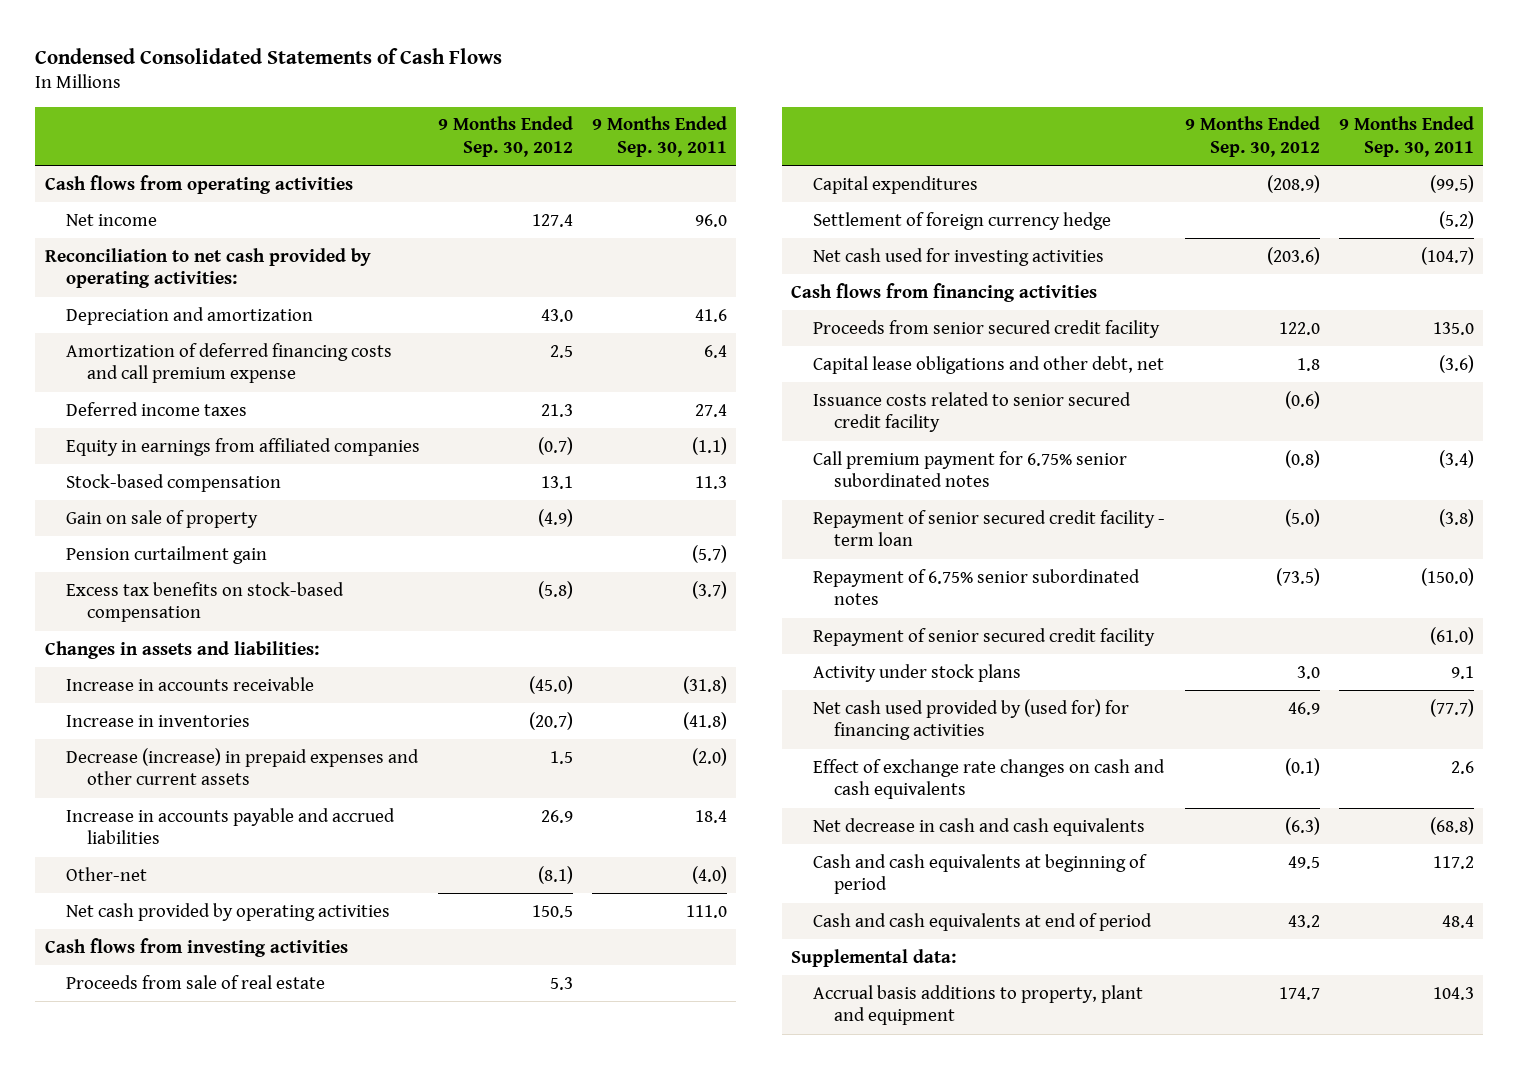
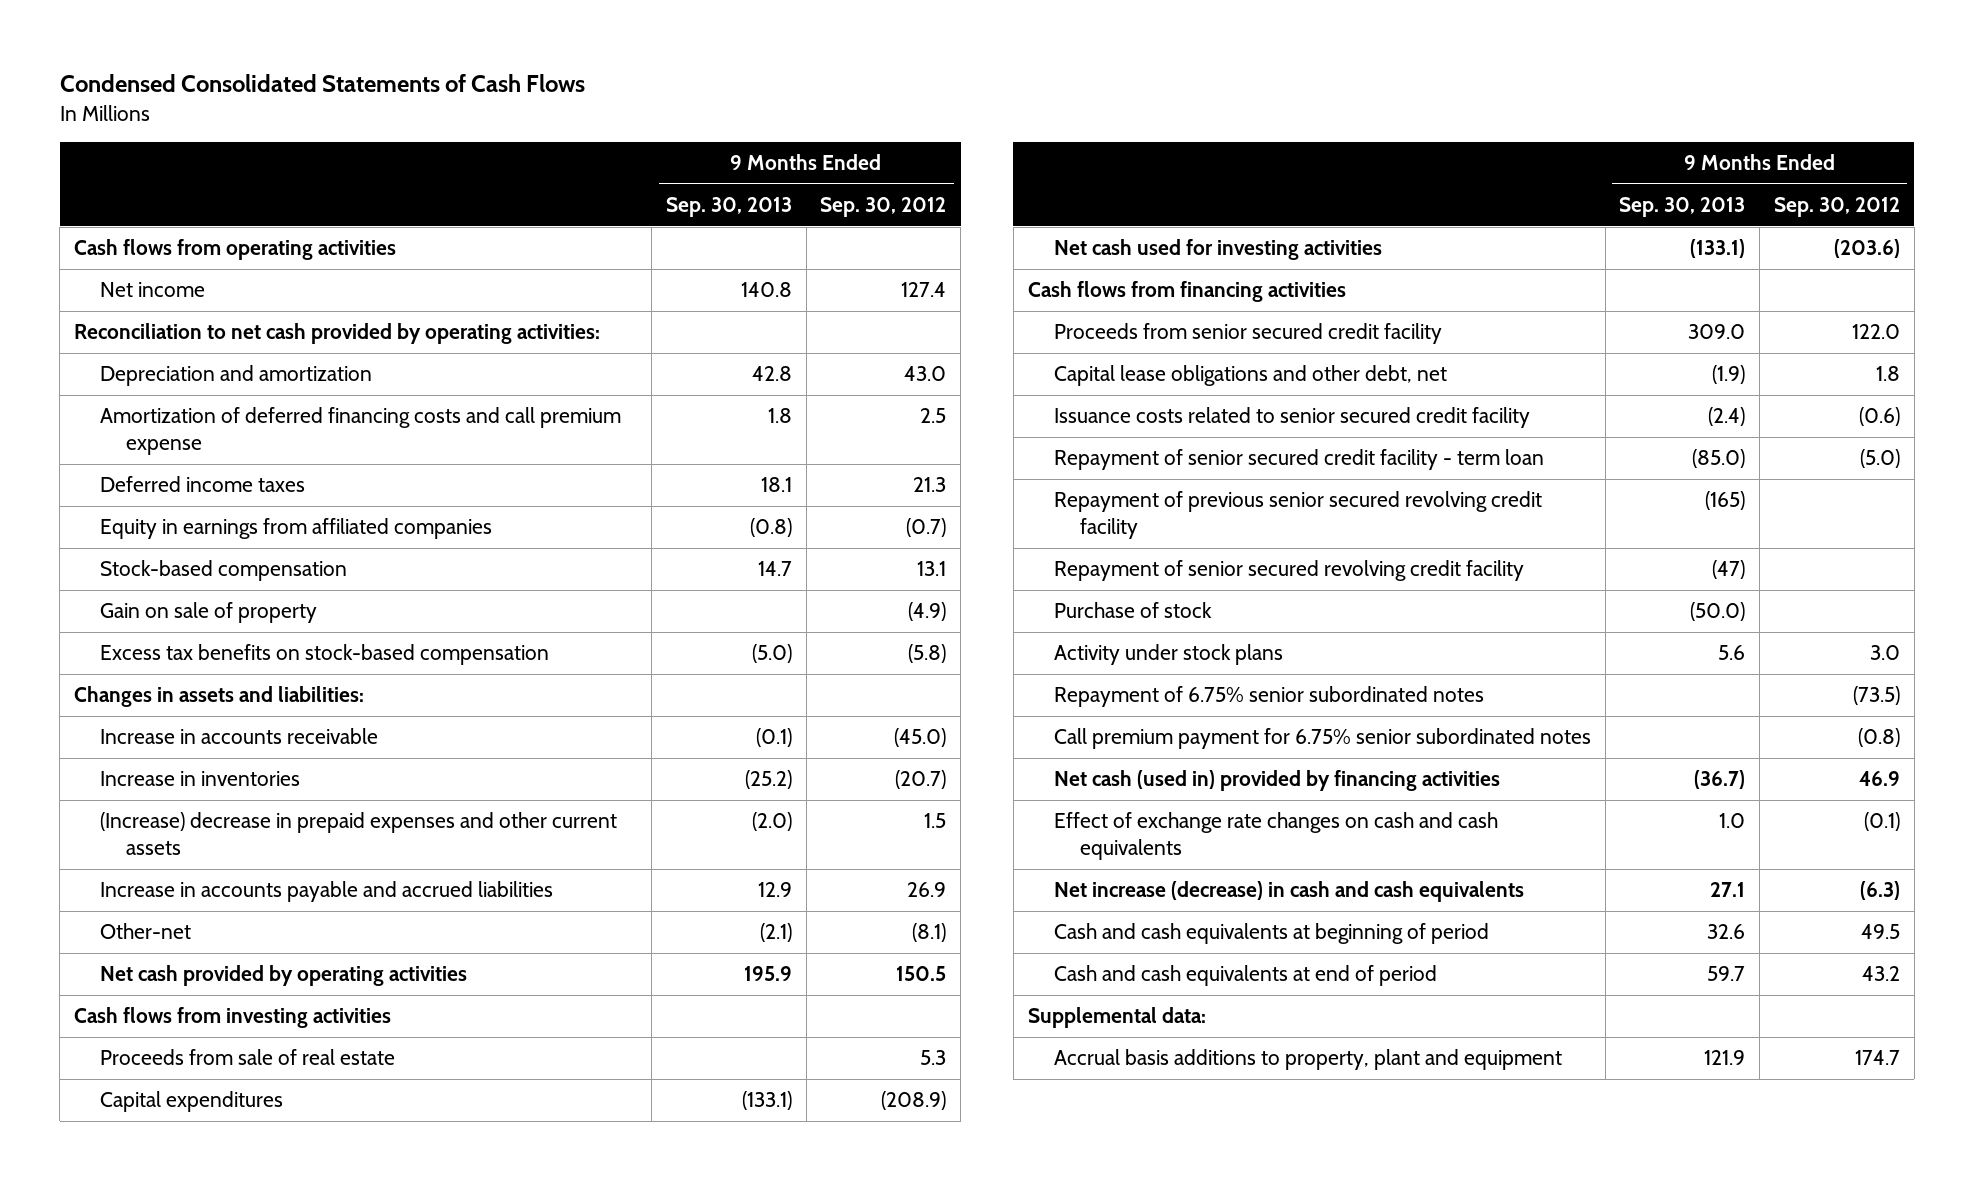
- | 9 Months Ended Sep. 30, 2012 | 9 Months Ended Sep. 30, 2011
+ | 9 Months Ended Sep. 30, 2013 | 9 Months Ended Sep. 30, 2012
- Pension curtailment gain | | (5.7)
- Decrease (increase) in prepaid expenses and other current assets | 1.5 | (2.0)
+ (Increase) decrease in prepaid expenses and other current assets | (2.0) | 1.5
- Settlement of foreign currency hedge | | (5.2)
- Repayment of senior secured credit facility | | (61.0)
+ Repayment of previous senior secured revolving credit facility | (165) |
+ Repayment of senior secured revolving credit facility | (47) |
+ Purchase of stock | (50.0) |
- Net cash used provided by (used for) for financing activities | 46.9 | (77.7)
moved down: Repayment of 6.75% senior subordinated notes | | (73.5)
moved down: Call premium payment for 6.75% senior subordinated notes | | (0.8)
+ Net cash (used in) provided by financing activities | (36.7) | 46.9
- Net decrease in cash and cash equivalents | (6.3) | (68.8)
+ Net increase (decrease) in cash and cash equivalents | 27.1 | (6.3)

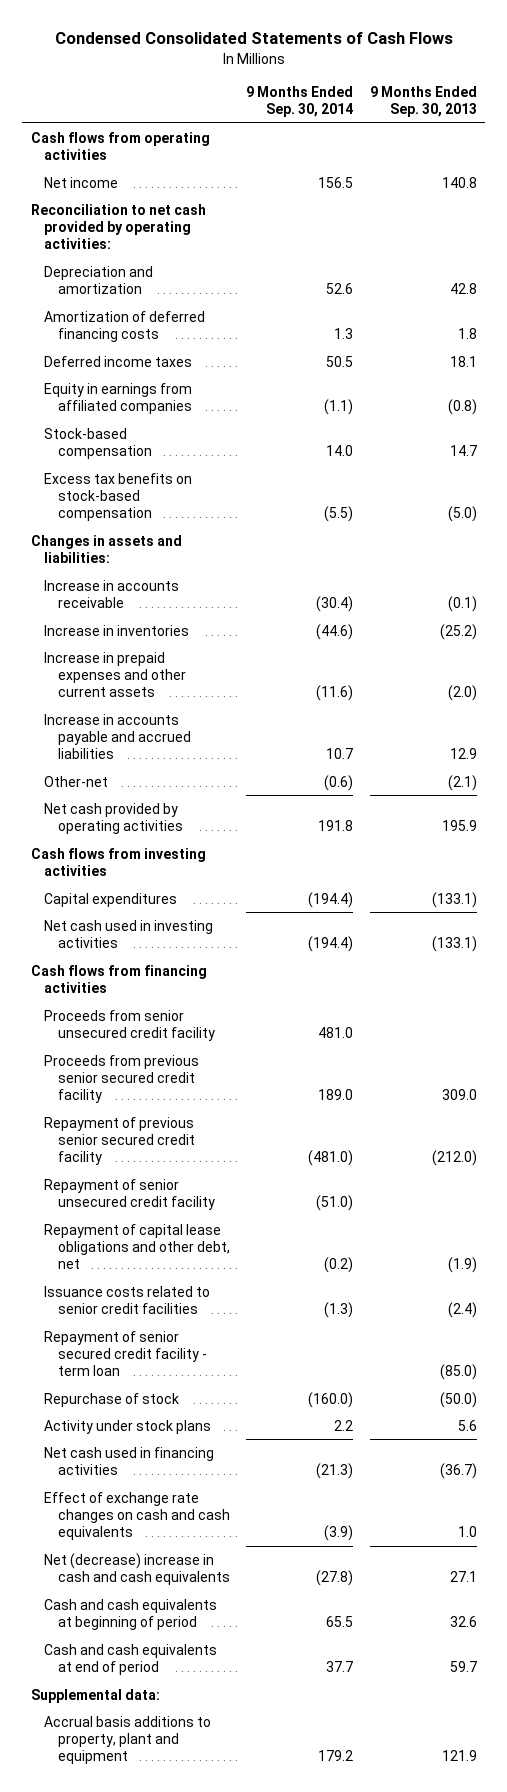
- | 9 Months Ended Sep. 30, 2013 | 9 Months Ended Sep. 30, 2012
+ | 9 Months Ended Sep. 30, 2014 | 9 Months Ended Sep. 30, 2013
- Amortization of deferred financing costs and call premium expense | 1.8 | 2.5
+ Amortization of deferred financing costs | 1.3 | 1.8
- Gain on sale of property | | (4.9)
- (Increase) decrease in prepaid expenses and other current assets | (2.0) | 1.5
+ Increase in prepaid expenses and other current assets | (11.6) | (2.0)
- Proceeds from sale of real estate | | 5.3
- Net cash used for investing activities | (133.1) | (203.6)
+ Net cash used in investing activities | (194.4) | (133.1)
- Proceeds from senior secured credit facility | 309.0 | 122.0
- Capital lease obligations and other debt, net | (1.9) | 1.8
- Issuance costs related to senior secured credit facility | (2.4) | (0.6)
+ Proceeds from senior unsecured credit facility | 481.0 |
+ Proceeds from previous senior secured credit facility | 189.0 | 309.0
+ Repayment of previous senior secured credit facility | (481.0) | (212.0)
+ Repayment of senior unsecured credit facility | (51.0) |
+ Repayment of capital lease obligations and other debt, net | (0.2) | (1.9)
+ Issuance costs related to senior credit facilities | (1.3) | (2.4)
- Repayment of previous senior secured revolving credit facility | (165) |
- Repayment of senior secured revolving credit facility | (47) |
- Purchase of stock | (50.0) |
+ Repurchase of stock | (160.0) | (50.0)
- Repayment of 6.75% senior subordinated notes | | (73.5)
- Call premium payment for 6.75% senior subordinated notes | | (0.8)
- Net cash (used in) provided by financing activities | (36.7) | 46.9
+ Net cash used in financing activities | (21.3) | (36.7)
- Net increase (decrease) in cash and cash equivalents | 27.1 | (6.3)
+ Net (decrease) increase in cash and cash equivalents | (27.8) | 27.1

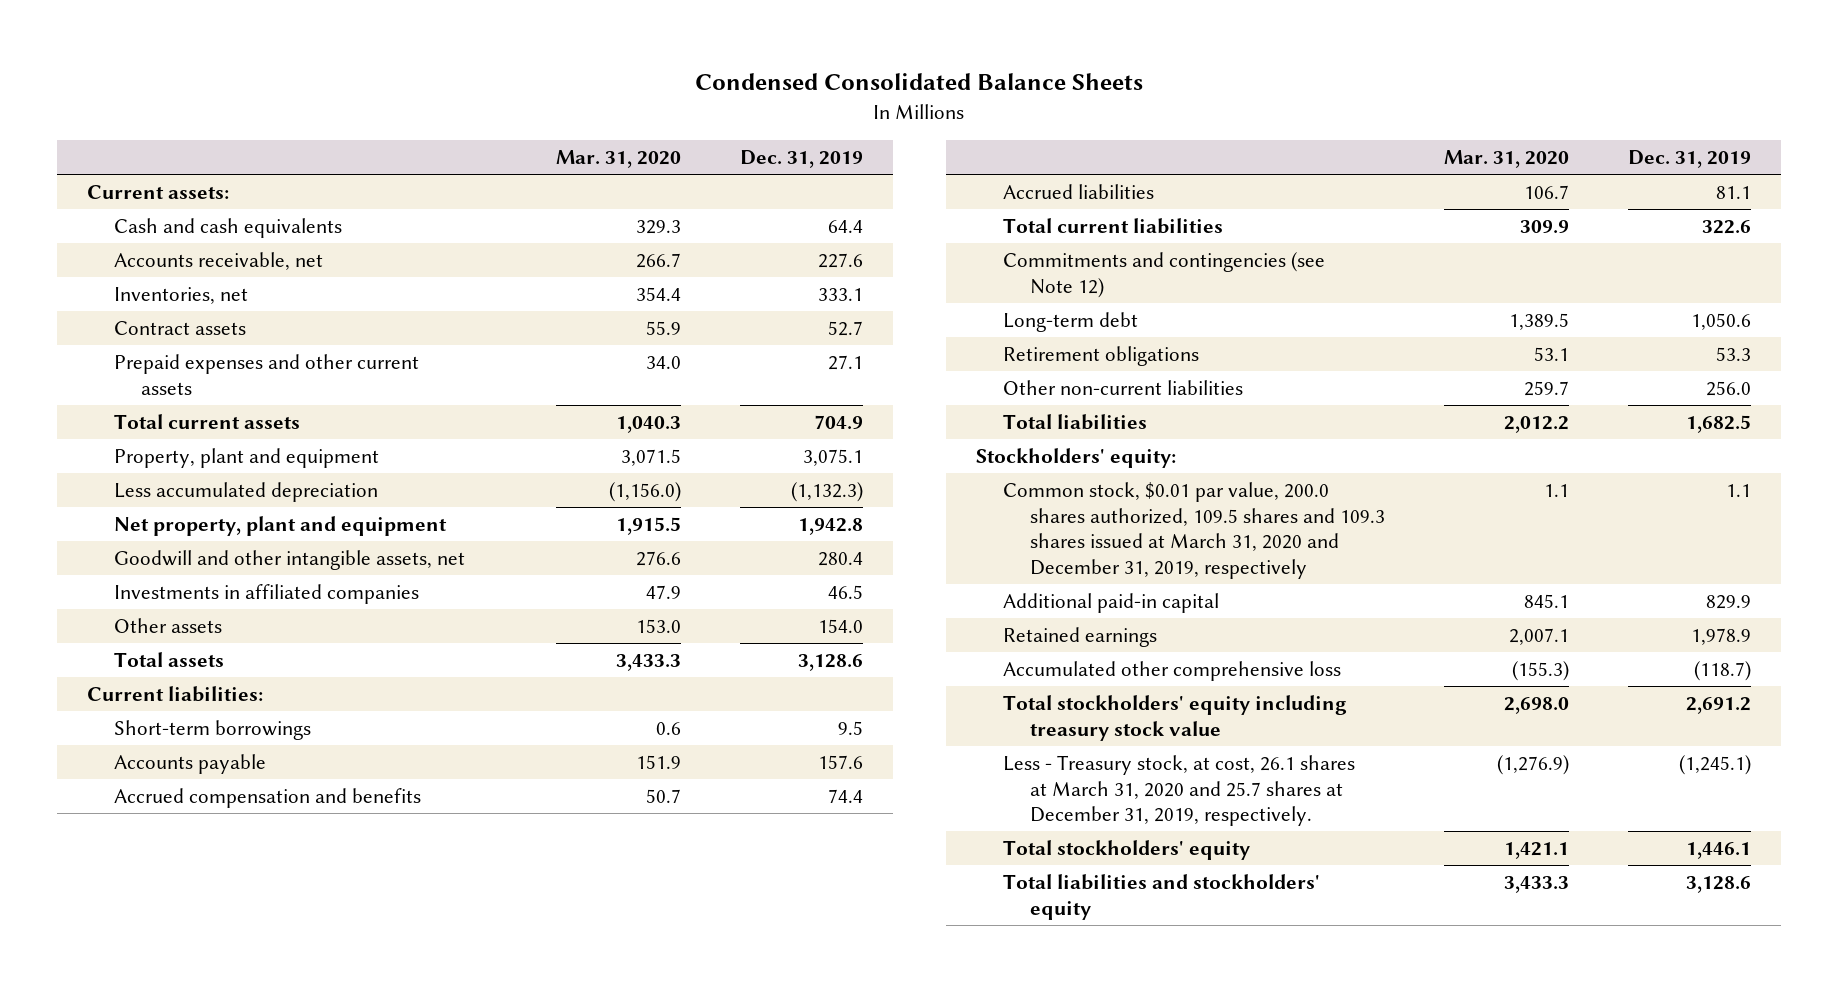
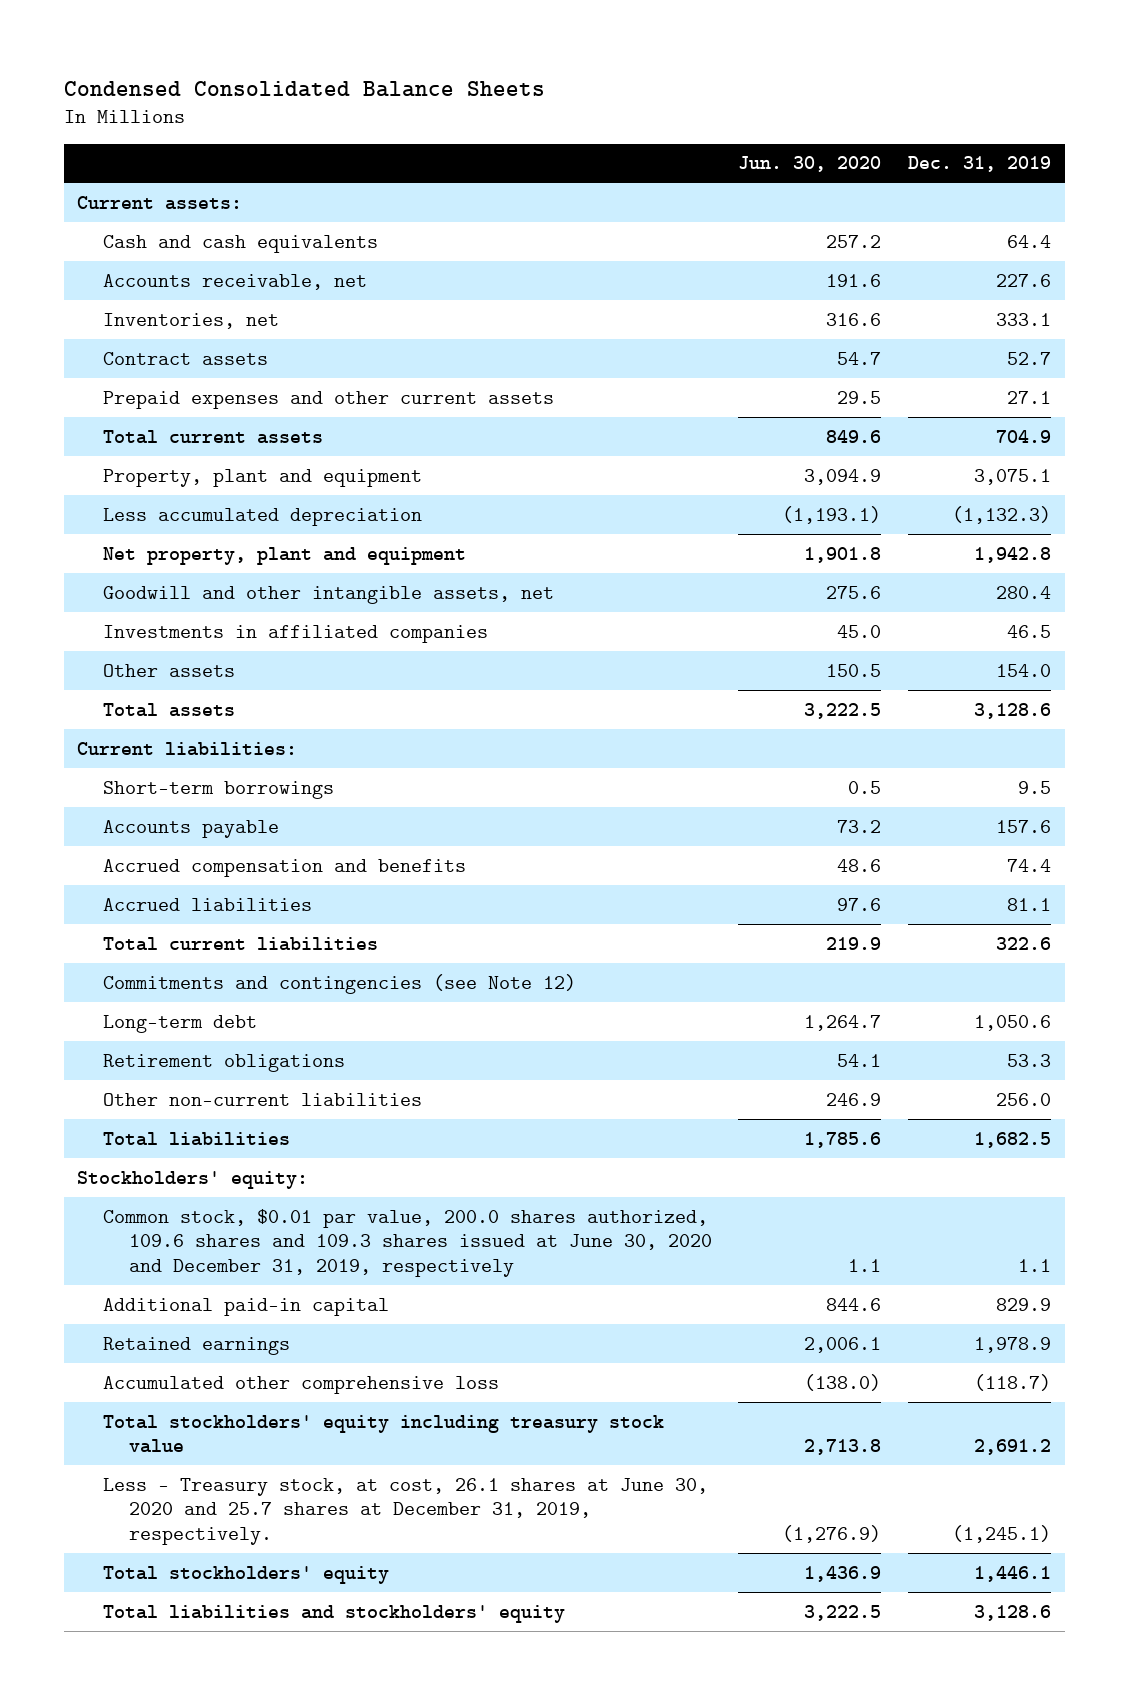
- | Mar. 31, 2020 | Dec. 31, 2019
+ | Jun. 30, 2020 | Dec. 31, 2019
- Common stock, $0.01 par value, 200.0 shares authorized, 109.5 shares and 109.3 shares issued at March 31, 2020 and December 31, 2019, respectively | 1.1 | 1.1
+ Common stock, $0.01 par value, 200.0 shares authorized, 109.6 shares and 109.3 shares issued at June 30, 2020 and December 31, 2019, respectively | 1.1 | 1.1
- Less - Treasury stock, at cost, 26.1 shares at March 31, 2020 and 25.7 shares at December 31, 2019, respectively. | (1,276.9) | (1,245.1)
+ Less - Treasury stock, at cost, 26.1 shares at June 30, 2020 and 25.7 shares at December 31, 2019, respectively. | (1,276.9) | (1,245.1)

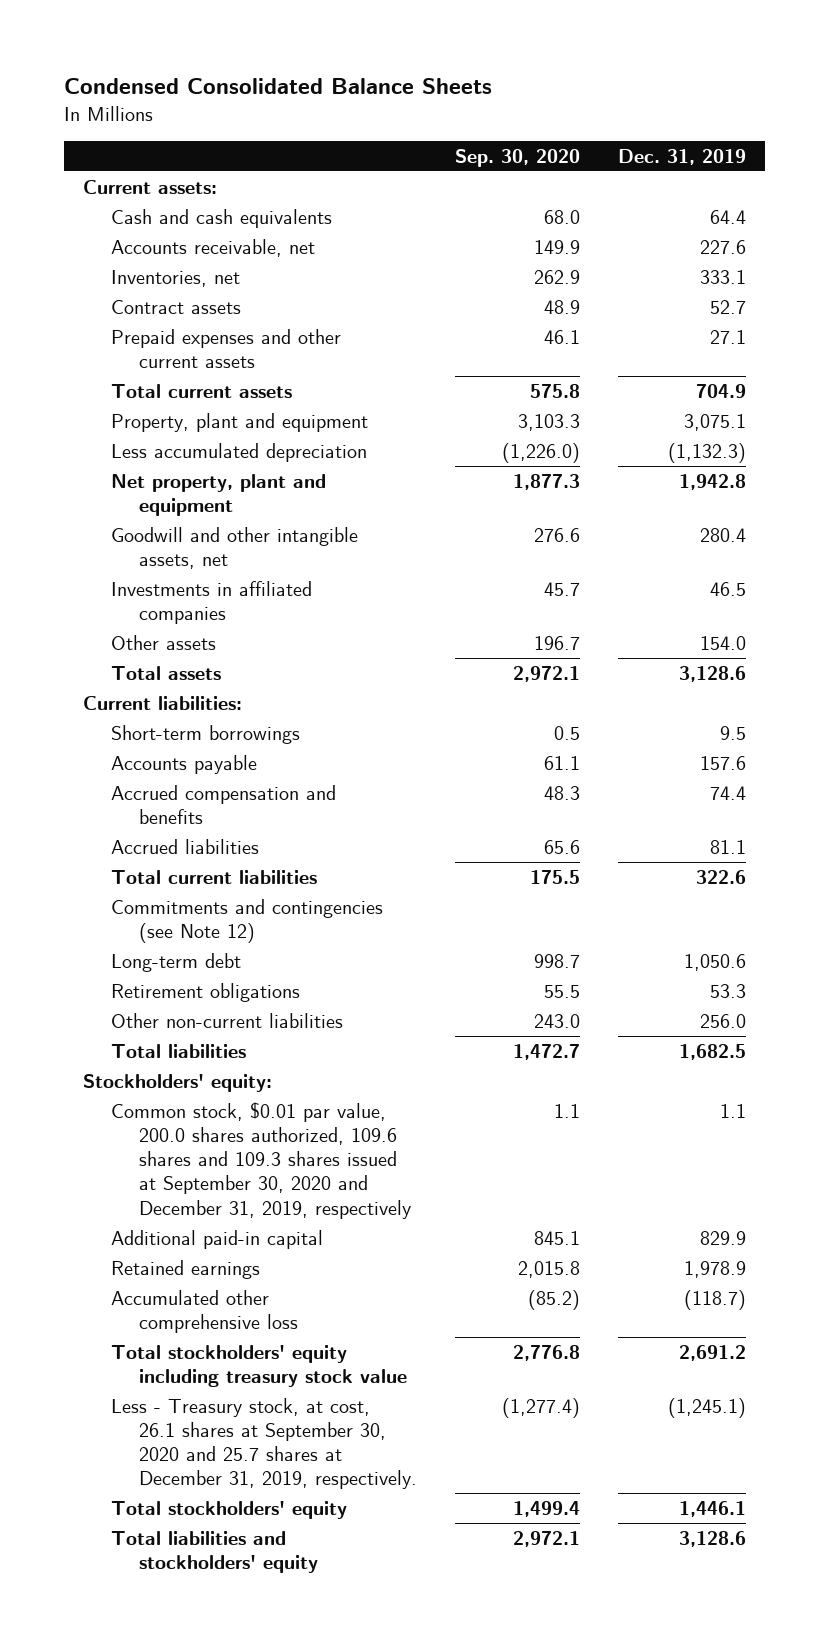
- | Jun. 30, 2020 | Dec. 31, 2019
+ | Sep. 30, 2020 | Dec. 31, 2019
- Common stock, $0.01 par value, 200.0 shares authorized, 109.6 shares and 109.3 shares issued at June 30, 2020 and December 31, 2019, respectively | 1.1 | 1.1
+ Common stock, $0.01 par value, 200.0 shares authorized, 109.6 shares and 109.3 shares issued at September 30, 2020 and December 31, 2019, respectively | 1.1 | 1.1
- Less - Treasury stock, at cost, 26.1 shares at June 30, 2020 and 25.7 shares at December 31, 2019, respectively. | (1,276.9) | (1,245.1)
+ Less - Treasury stock, at cost, 26.1 shares at September 30, 2020 and 25.7 shares at December 31, 2019, respectively. | (1,277.4) | (1,245.1)

